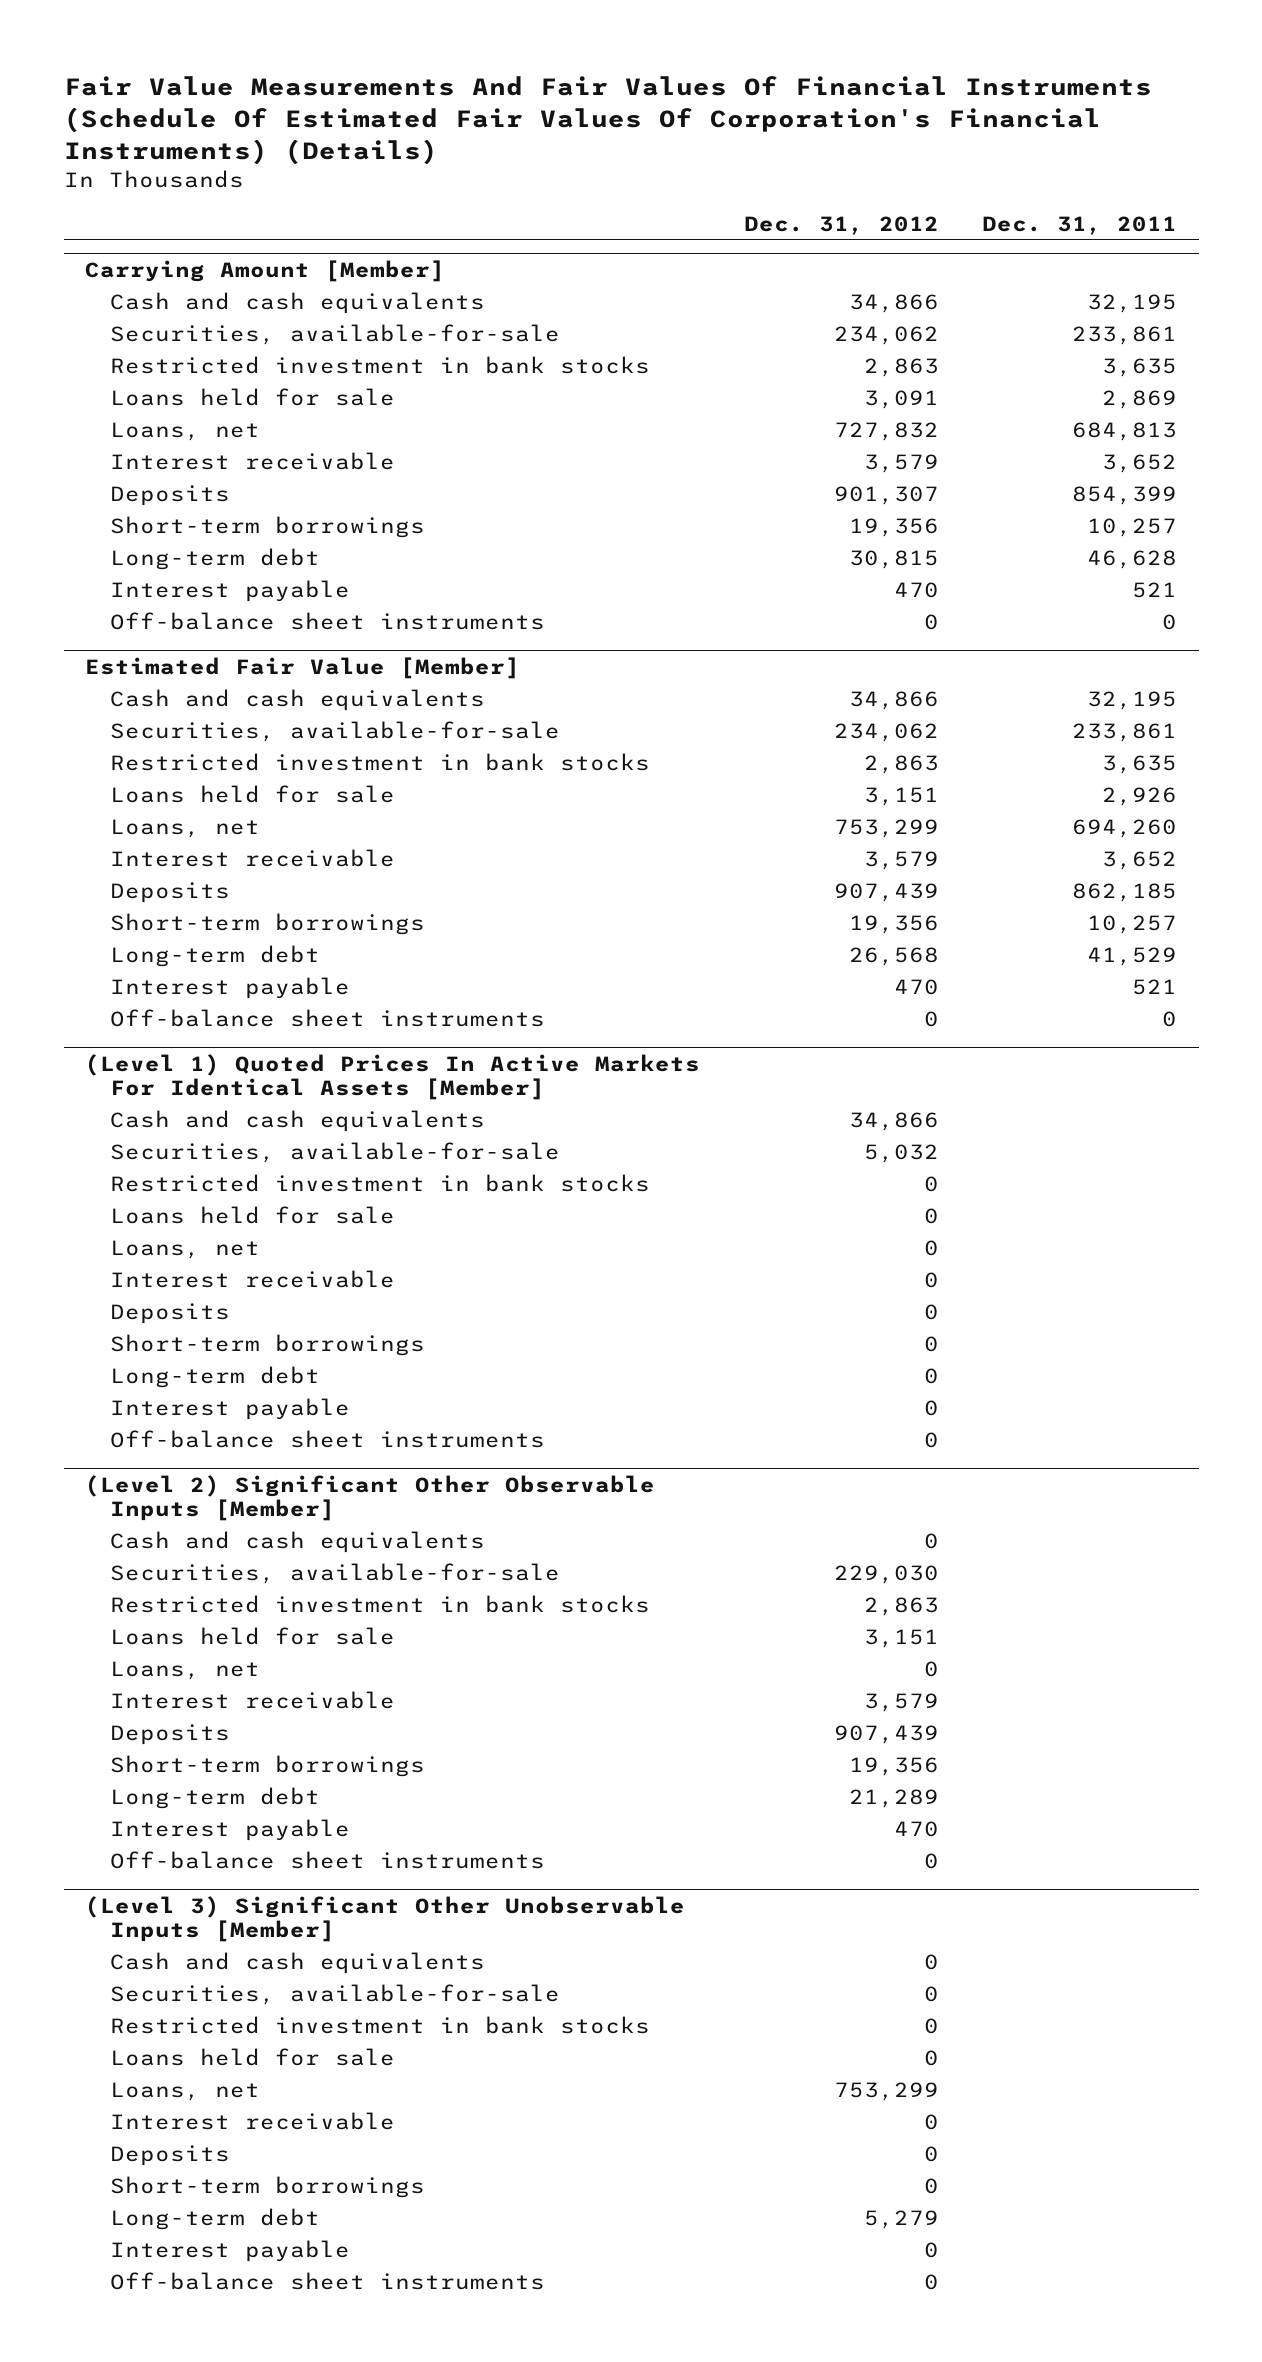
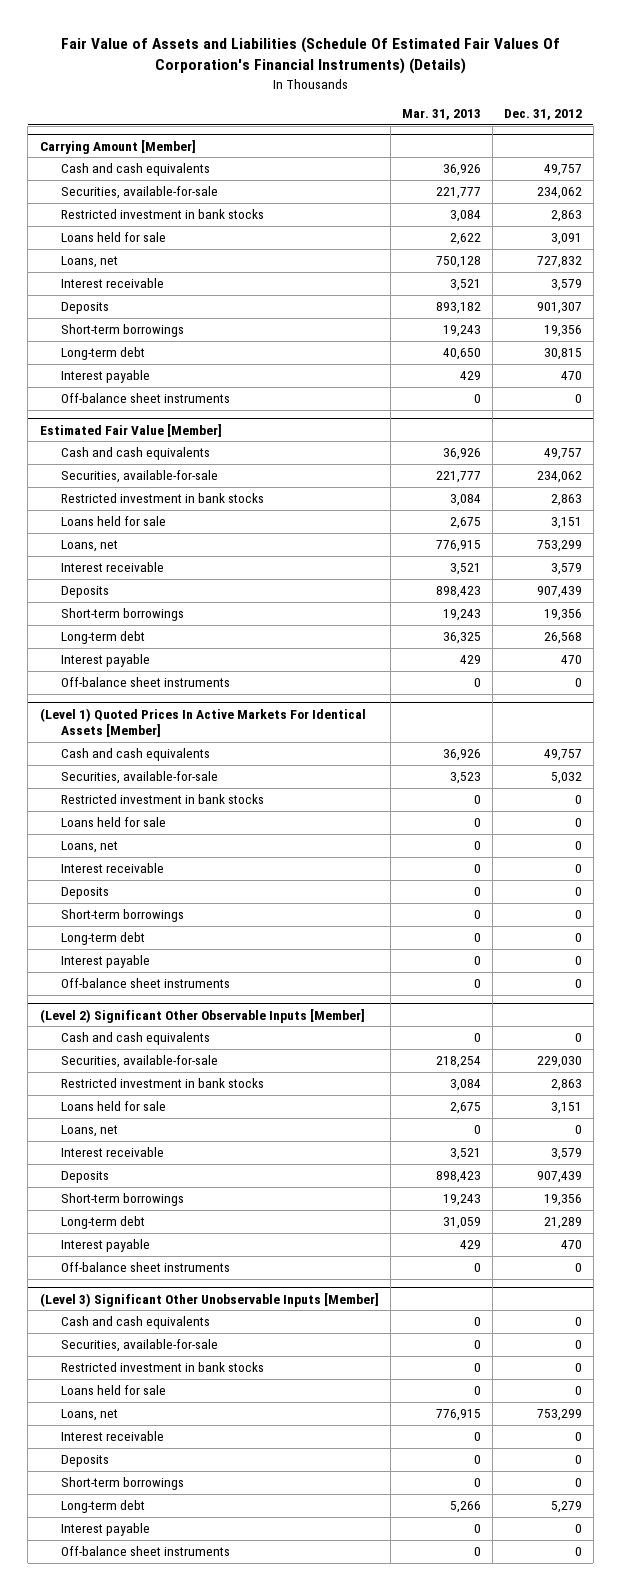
- Fair Value Measurements And Fair Values Of Financial Instruments (Schedule Of Estimated Fair Values Of Corporation's Financial Instruments) (Details)
+ Fair Value of Assets and Liabilities (Schedule Of Estimated Fair Values Of Corporation's Financial Instruments) (Details)
- | Dec. 31, 2012 | Dec. 31, 2011
+ | Mar. 31, 2013 | Dec. 31, 2012
@ Carrying Amount [Member]
- Cash and cash equivalents | 34,866 | 32,195
+ Cash and cash equivalents | 36,926 | 49,757
@ Estimated Fair Value [Member]
- Cash and cash equivalents | 34,866 | 32,195
+ Cash and cash equivalents | 36,926 | 49,757
@ (Level 1) Quoted Prices In Active Markets For Identical Assets [Member]
- Cash and cash equivalents | 34,866 |
+ Cash and cash equivalents | 36,926 | 49,757

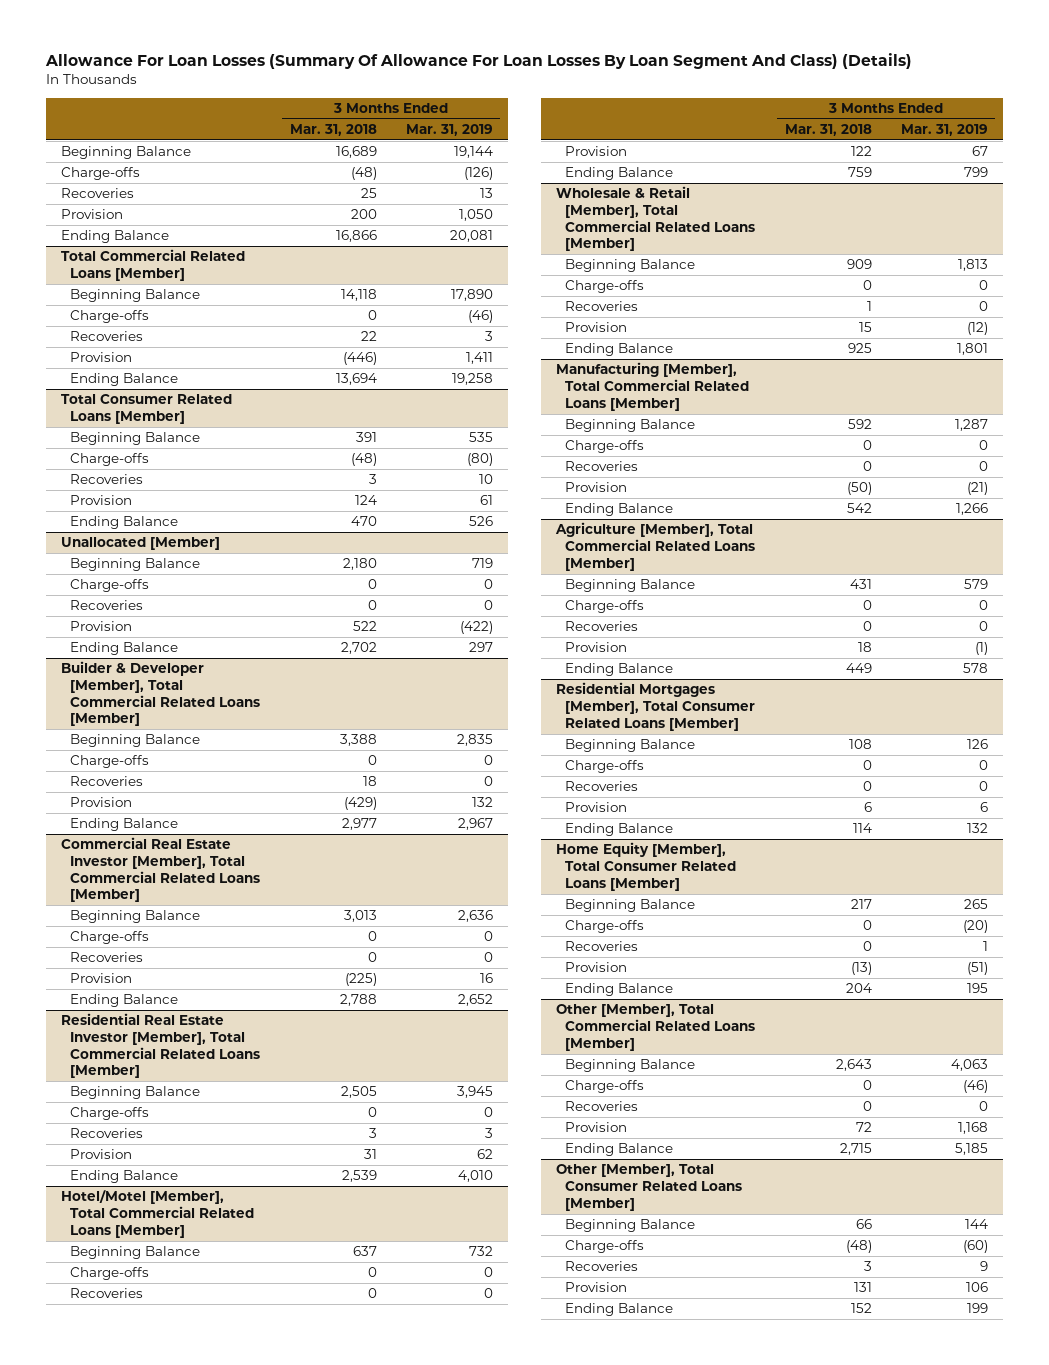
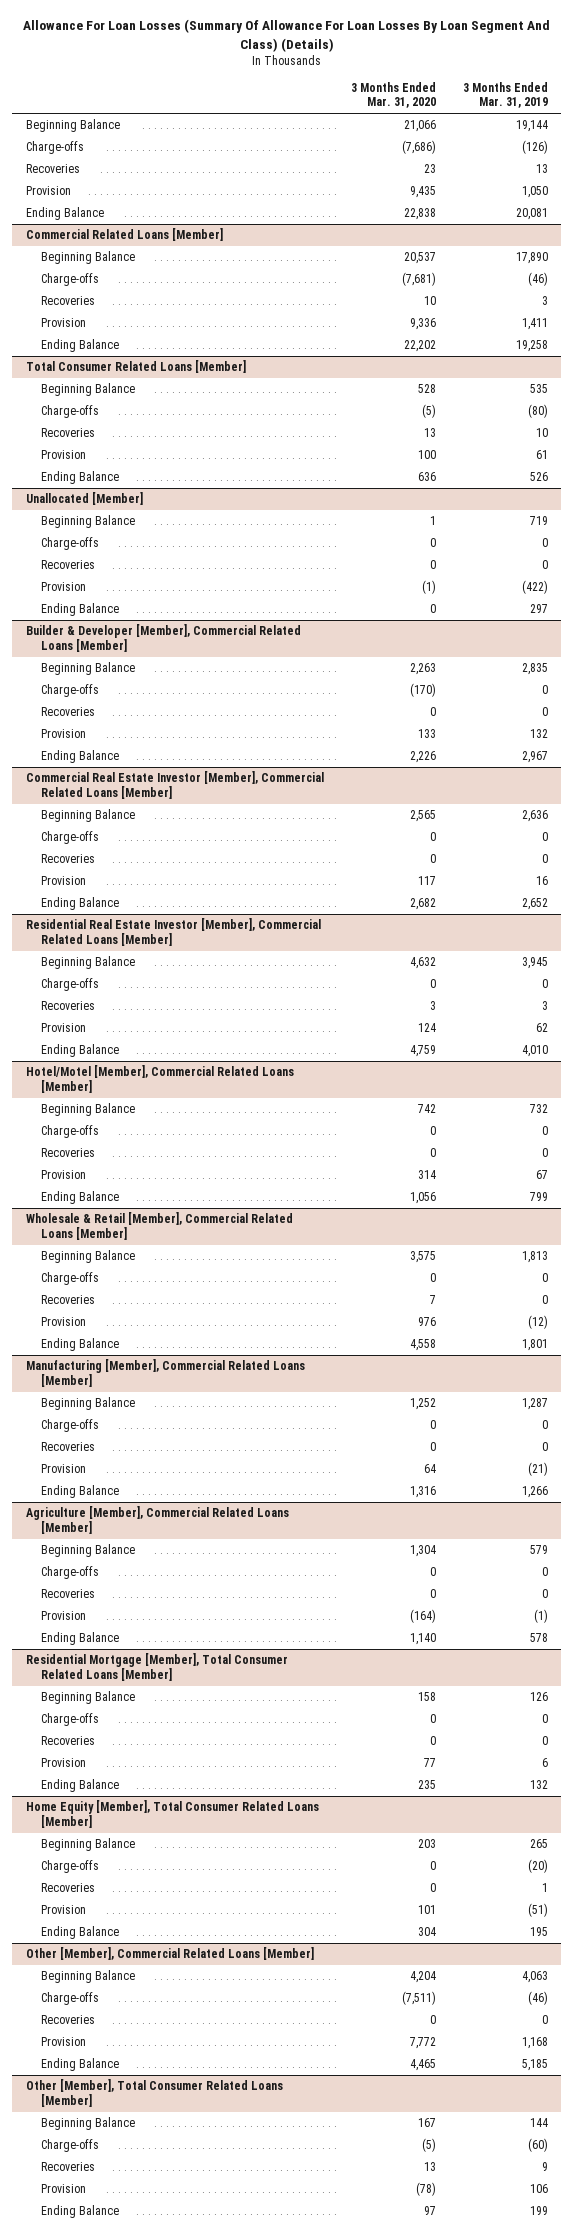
- | 3 Months Ended Mar. 31, 2018 | 3 Months Ended Mar. 31, 2019
+ | 3 Months Ended Mar. 31, 2020 | 3 Months Ended Mar. 31, 2019
- Total Commercial Related Loans [Member]
+ Commercial Related Loans [Member]
- Builder & Developer [Member], Total Commercial Related Loans [Member]
+ Builder & Developer [Member], Commercial Related Loans [Member]
- Commercial Real Estate Investor [Member], Total Commercial Related Loans [Member]
+ Commercial Real Estate Investor [Member], Commercial Related Loans [Member]
- Residential Real Estate Investor [Member], Total Commercial Related Loans [Member]
+ Residential Real Estate Investor [Member], Commercial Related Loans [Member]
- Hotel/Motel [Member], Total Commercial Related Loans [Member]
+ Hotel/Motel [Member], Commercial Related Loans [Member]
- Wholesale & Retail [Member], Total Commercial Related Loans [Member]
+ Wholesale & Retail [Member], Commercial Related Loans [Member]
- Manufacturing [Member], Total Commercial Related Loans [Member]
+ Manufacturing [Member], Commercial Related Loans [Member]
- Agriculture [Member], Total Commercial Related Loans [Member]
+ Agriculture [Member], Commercial Related Loans [Member]
- Residential Mortgages [Member], Total Consumer Related Loans [Member]
+ Residential Mortgage [Member], Total Consumer Related Loans [Member]
- Other [Member], Total Commercial Related Loans [Member]
+ Other [Member], Commercial Related Loans [Member]

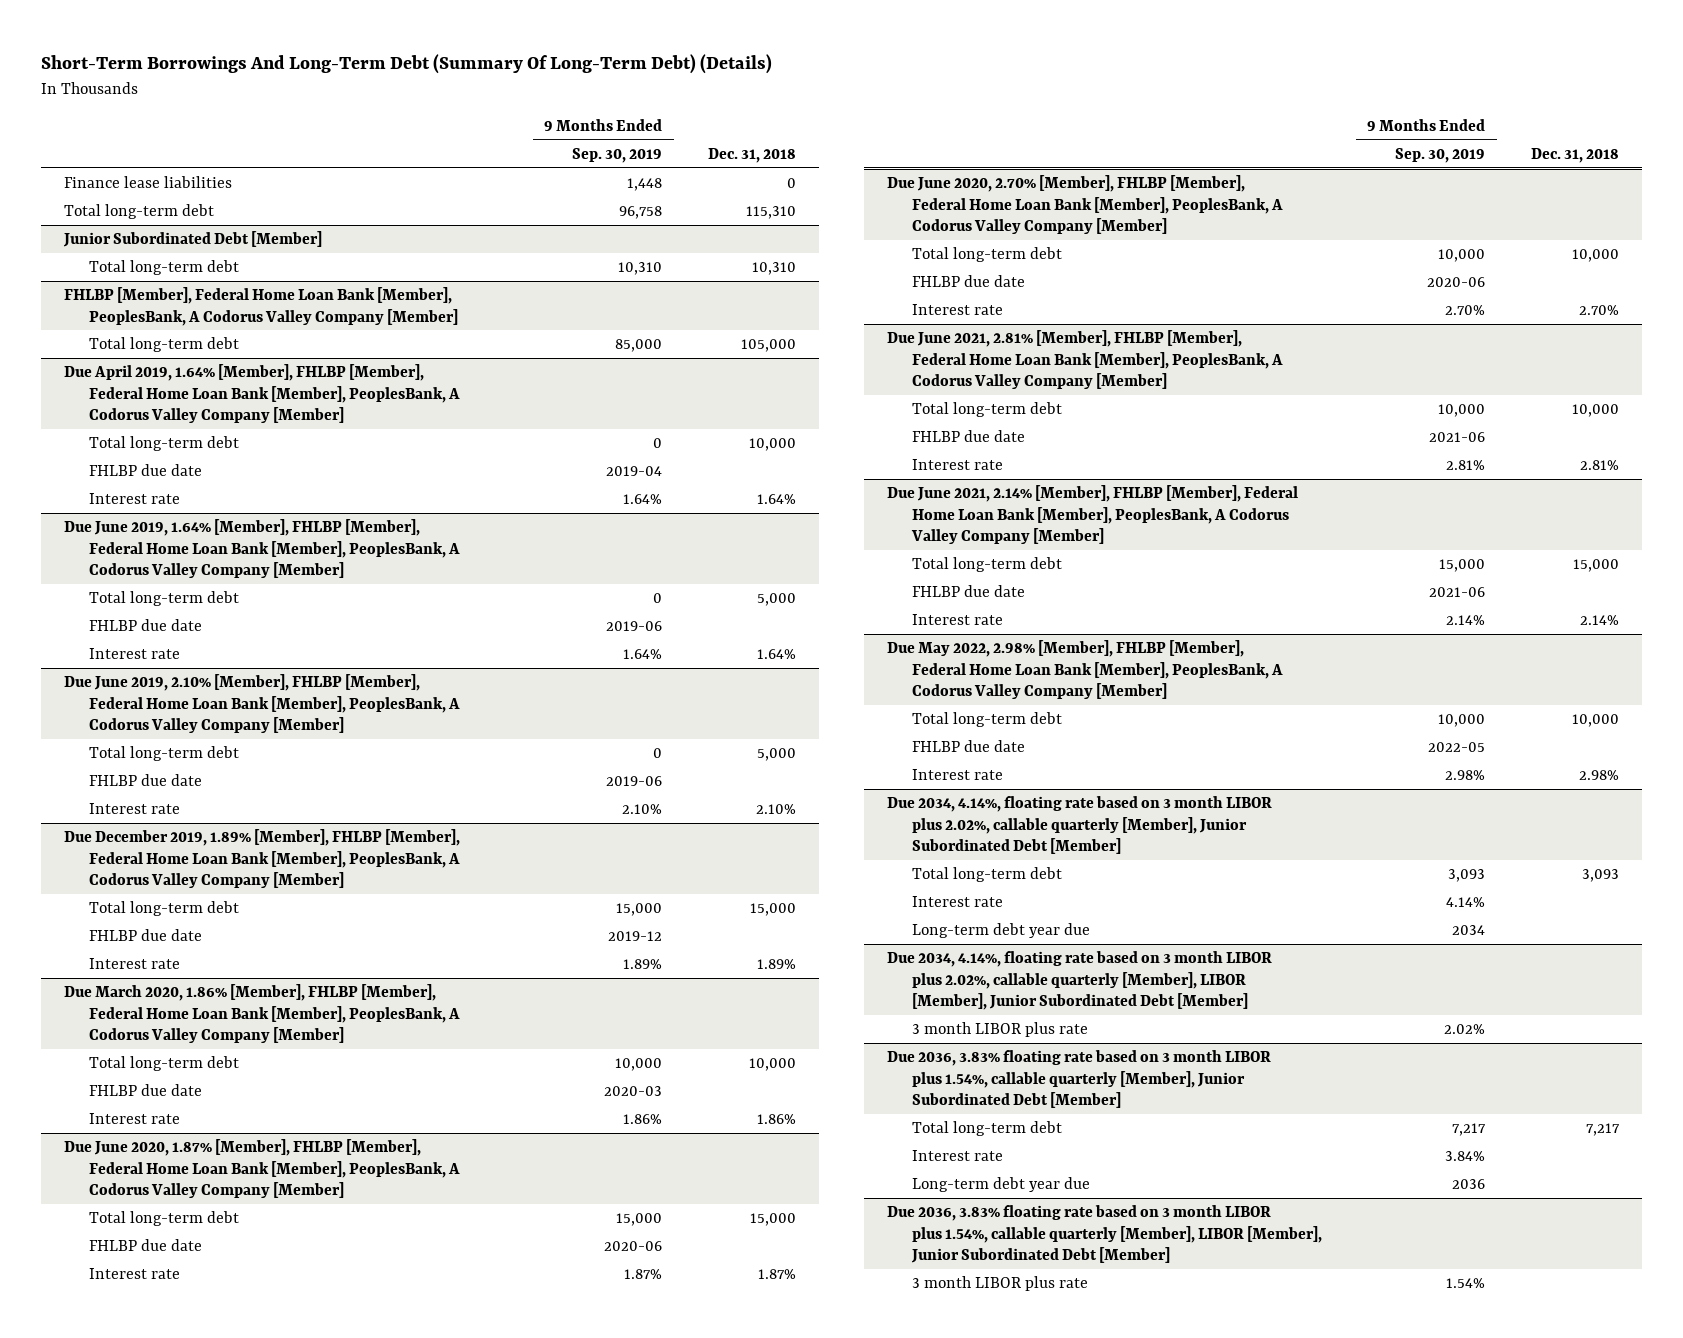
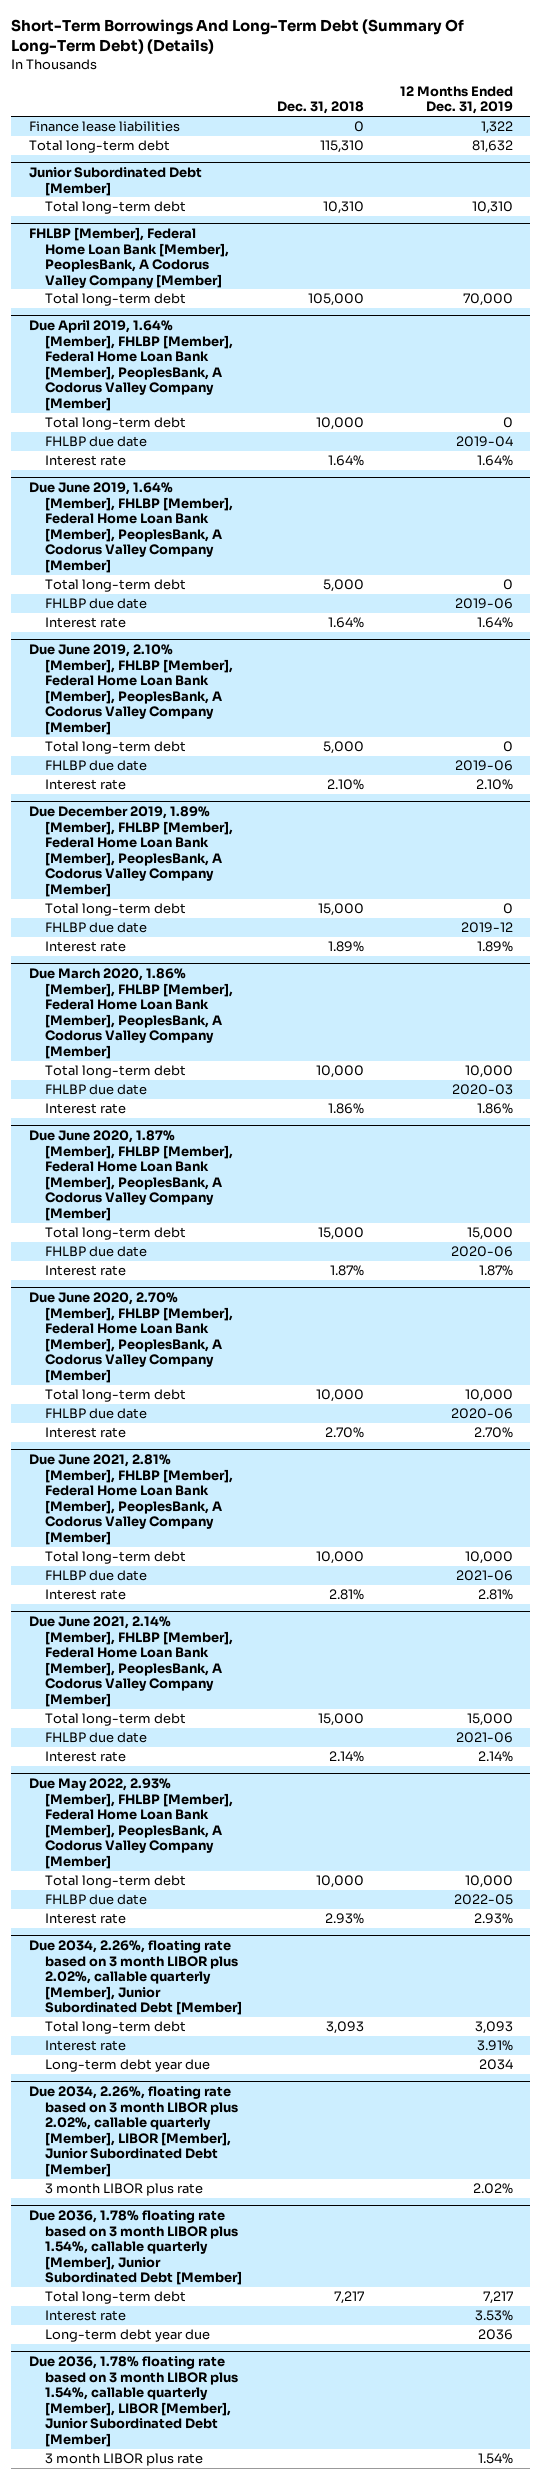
- | 9 Months Ended Sep. 30, 2019 | Dec. 31, 2018
+ | Dec. 31, 2018 | 12 Months Ended Dec. 31, 2019
- Due May 2022, 2.98% [Member], FHLBP [Member], Federal Home Loan Bank [Member], PeoplesBank, A Codorus Valley Company [Member]
+ Due May 2022, 2.93% [Member], FHLBP [Member], Federal Home Loan Bank [Member], PeoplesBank, A Codorus Valley Company [Member]
- Interest rate | 2.98% | 2.98%
- Due 2034, 4.14%, floating rate based on 3 month LIBOR plus 2.02%, callable quarterly [Member], Junior Subordinated Debt [Member]
+ Interest rate | 2.93% | 2.93%
+ Due 2034, 2.26%, floating rate based on 3 month LIBOR plus 2.02%, callable quarterly [Member], Junior Subordinated Debt [Member]
- Due 2034, 4.14%, floating rate based on 3 month LIBOR plus 2.02%, callable quarterly [Member], LIBOR [Member], Junior Subordinated Debt [Member]
+ Due 2034, 2.26%, floating rate based on 3 month LIBOR plus 2.02%, callable quarterly [Member], LIBOR [Member], Junior Subordinated Debt [Member]
- Due 2036, 3.83% floating rate based on 3 month LIBOR plus 1.54%, callable quarterly [Member], Junior Subordinated Debt [Member]
+ Due 2036, 1.78% floating rate based on 3 month LIBOR plus 1.54%, callable quarterly [Member], Junior Subordinated Debt [Member]
- Due 2036, 3.83% floating rate based on 3 month LIBOR plus 1.54%, callable quarterly [Member], LIBOR [Member], Junior Subordinated Debt [Member]
+ Due 2036, 1.78% floating rate based on 3 month LIBOR plus 1.54%, callable quarterly [Member], LIBOR [Member], Junior Subordinated Debt [Member]

